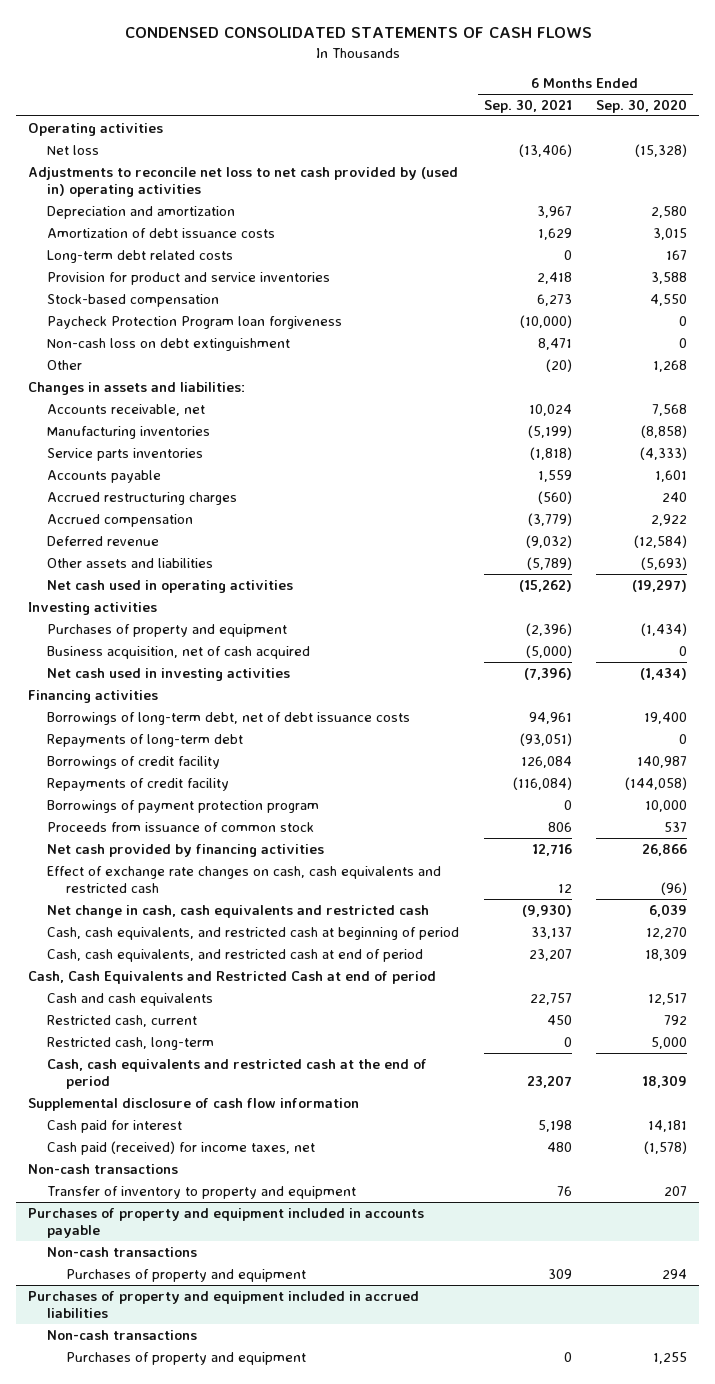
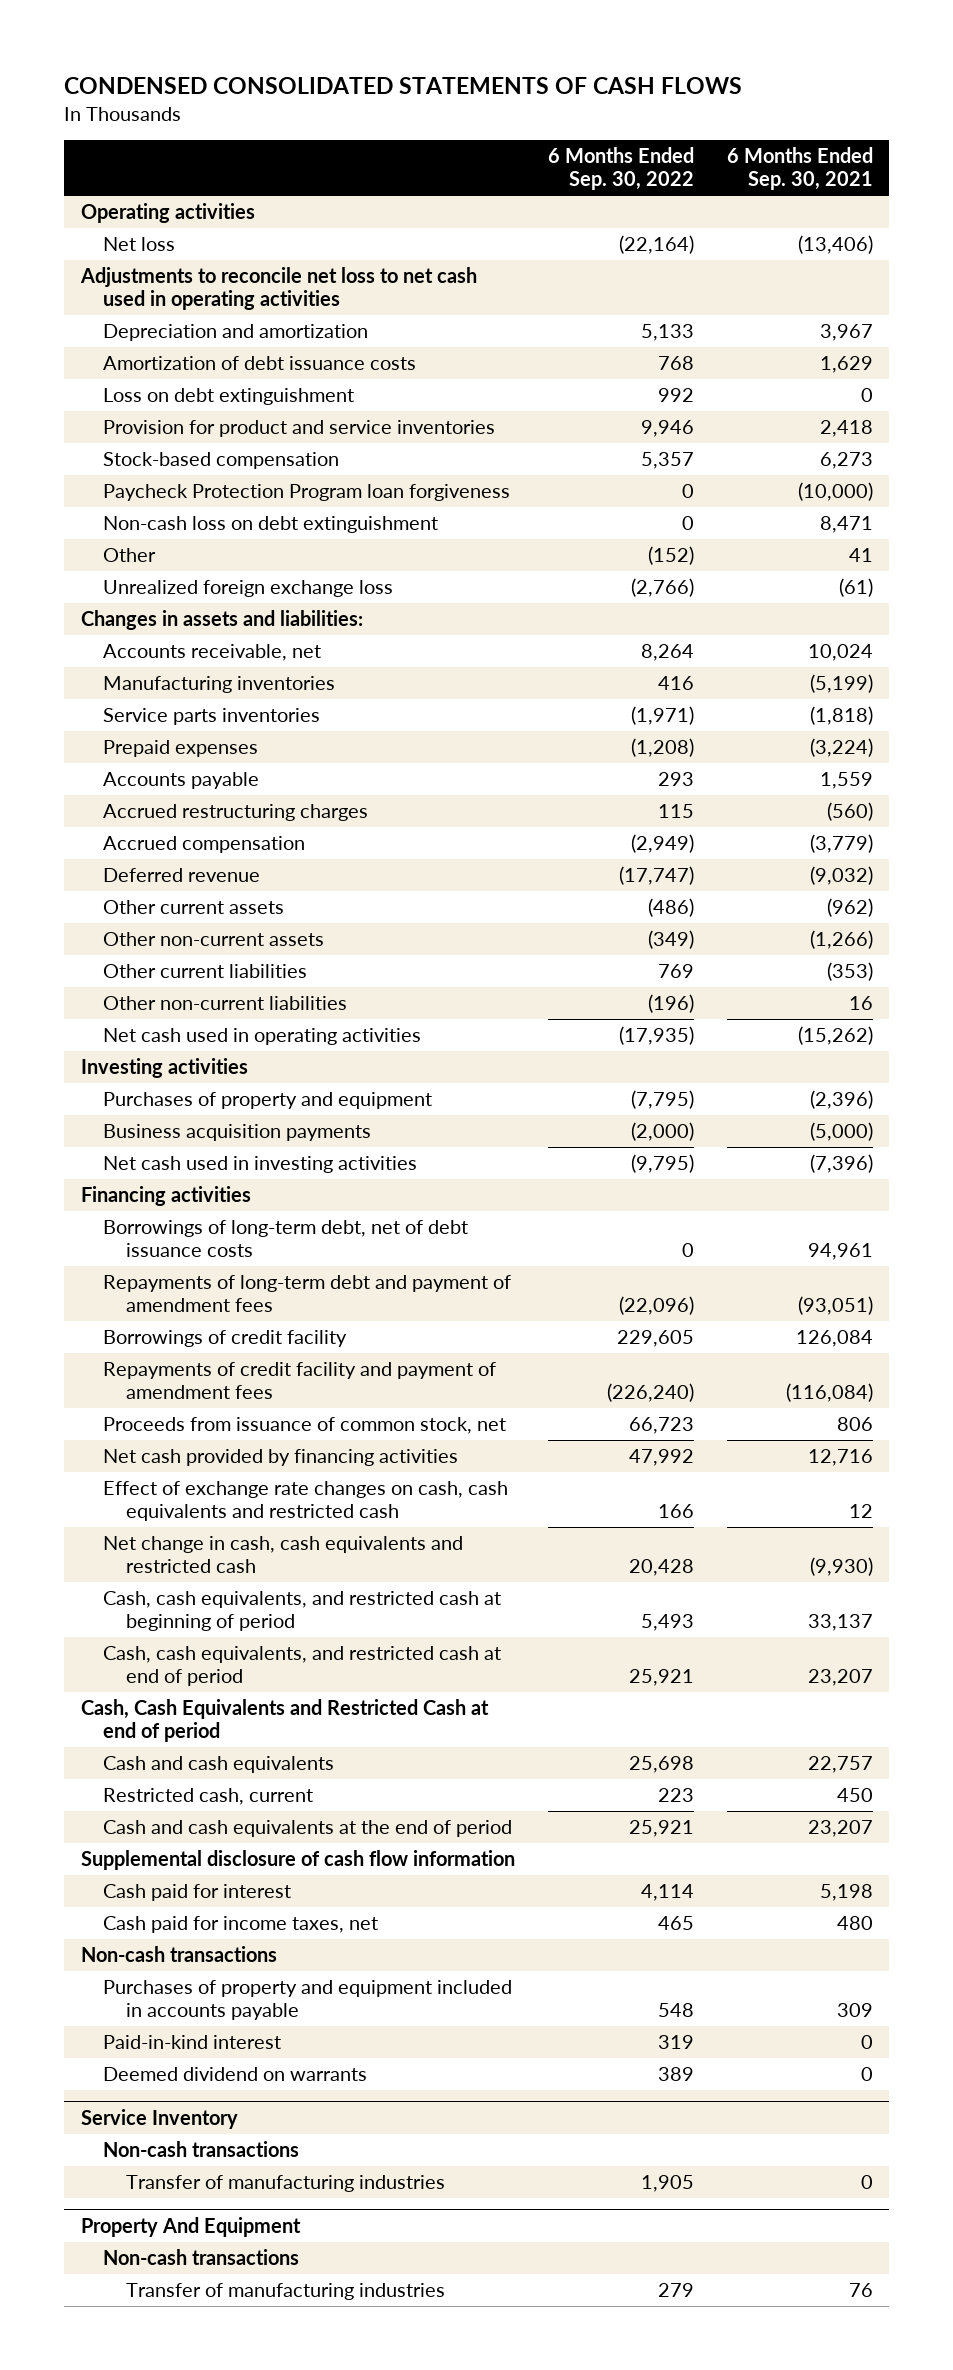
- | 6 Months Ended Sep. 30, 2021 | 6 Months Ended Sep. 30, 2020
+ | 6 Months Ended Sep. 30, 2022 | 6 Months Ended Sep. 30, 2021
- Adjustments to reconcile net loss to net cash provided by (used in) operating activities
+ Adjustments to reconcile net loss to net cash used in operating activities
- Long-term debt related costs | 0 | 167
+ Loss on debt extinguishment | 992 | 0
- Other | (20) | 1,268
+ Other | (152) | 41
+ Unrealized foreign exchange loss | (2,766) | (61)
+ Prepaid expenses | (1,208) | (3,224)
- Other assets and liabilities | (5,789) | (5,693)
+ Other current assets | (486) | (962)
+ Other non-current assets | (349) | (1,266)
+ Other current liabilities | 769 | (353)
+ Other non-current liabilities | (196) | 16
- Business acquisition, net of cash acquired | (5,000) | 0
+ Business acquisition payments | (2,000) | (5,000)
- Repayments of long-term debt | (93,051) | 0
+ Repayments of long-term debt and payment of amendment fees | (22,096) | (93,051)
- Repayments of credit facility | (116,084) | (144,058)
- Borrowings of payment protection program | 0 | 10,000
- Proceeds from issuance of common stock | 806 | 537
+ Repayments of credit facility and payment of amendment fees | (226,240) | (116,084)
+ Proceeds from issuance of common stock, net | 66,723 | 806
- Restricted cash, long-term | 0 | 5,000
- Cash, cash equivalents and restricted cash at the end of period | 23,207 | 18,309
+ Cash and cash equivalents at the end of period | 25,921 | 23,207
- Cash paid (received) for income taxes, net | 480 | (1,578)
+ Cash paid for income taxes, net | 465 | 480
- Transfer of inventory to property and equipment | 76 | 207
- Purchases of property and equipment included in accounts payable
+ Purchases of property and equipment included in accounts payable | 548 | 309
+ Paid-in-kind interest | 319 | 0
+ Deemed dividend on warrants | 389 | 0
+ Service Inventory
- Purchases of property and equipment | 309 | 294
- Purchases of property and equipment included in accrued liabilities
+ Transfer of manufacturing industries | 1,905 | 0
+ Property And Equipment
- Purchases of property and equipment | 0 | 1,255
+ Transfer of manufacturing industries | 279 | 76

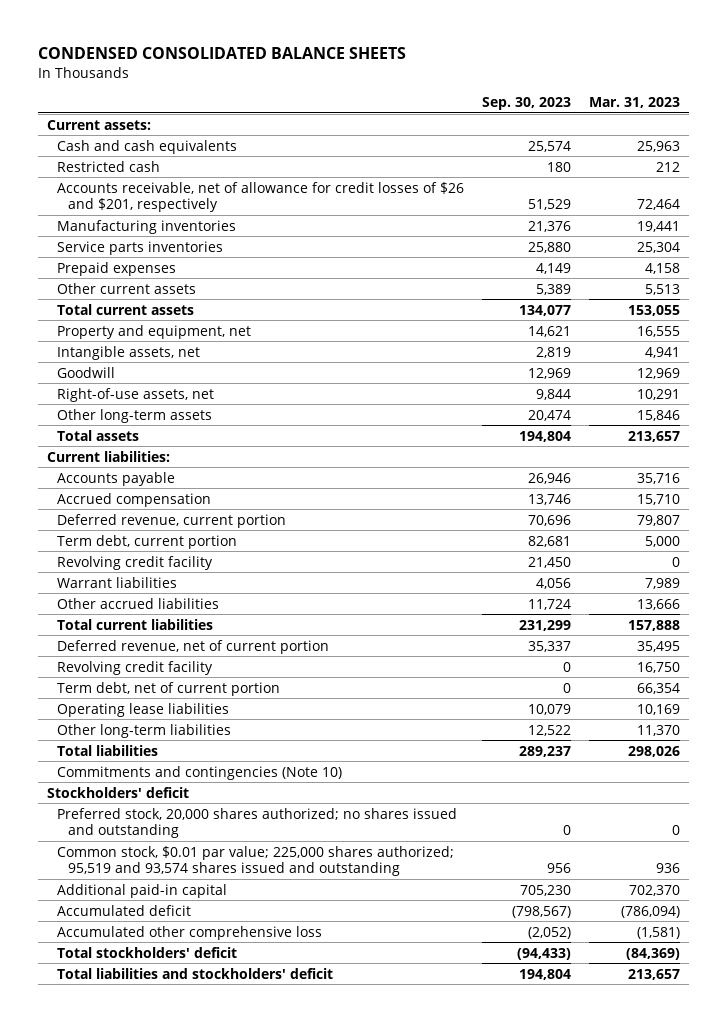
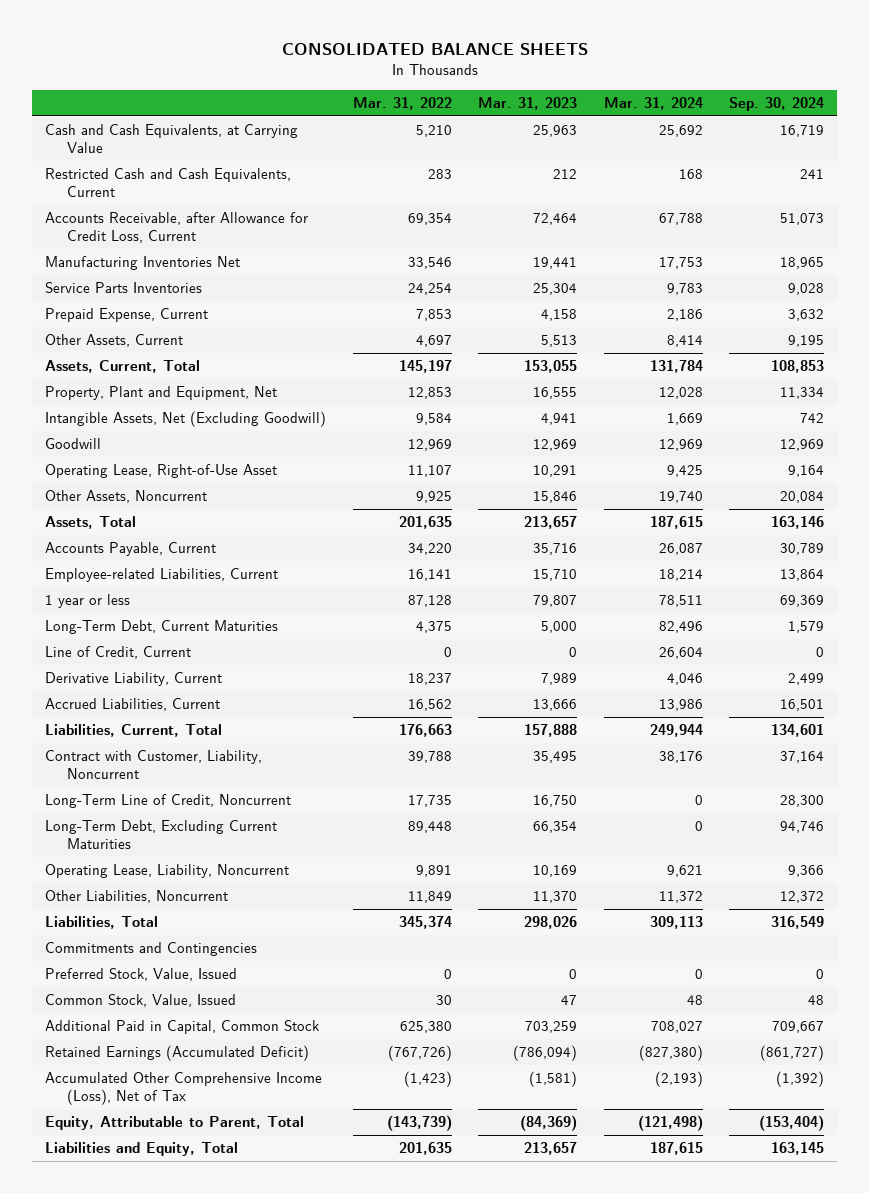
- CONDENSED CONSOLIDATED BALANCE SHEETS
+ CONSOLIDATED BALANCE SHEETS
- | Sep. 30, 2023 | Mar. 31, 2023
+ | Mar. 31, 2022 | Mar. 31, 2023 | Mar. 31, 2024 | Sep. 30, 2024
- Current assets:
- Cash and cash equivalents | 25,574 | 25,963
- Restricted cash | 180 | 212
- Accounts receivable, net of allowance for credit losses of $26 and $201, respectively | 51,529 | 72,464
- Manufacturing inventories | 21,376 | 19,441
- Service parts inventories | 25,880 | 25,304
- Prepaid expenses | 4,149 | 4,158
- Other current assets | 5,389 | 5,513
- Total current assets | 134,077 | 153,055
- Property and equipment, net | 14,621 | 16,555
- Intangible assets, net | 2,819 | 4,941
+ Cash and Cash Equivalents, at Carrying Value | 5,210 | 25,963 | 25,692 | 16,719
+ Restricted Cash and Cash Equivalents, Current | 283 | 212 | 168 | 241
+ Accounts Receivable, after Allowance for Credit Loss, Current | 69,354 | 72,464 | 67,788 | 51,073
+ Manufacturing Inventories Net | 33,546 | 19,441 | 17,753 | 18,965
+ Service Parts Inventories | 24,254 | 25,304 | 9,783 | 9,028
+ Prepaid Expense, Current | 7,853 | 4,158 | 2,186 | 3,632
+ Other Assets, Current | 4,697 | 5,513 | 8,414 | 9,195
+ Assets, Current, Total | 145,197 | 153,055 | 131,784 | 108,853
+ Property, Plant and Equipment, Net | 12,853 | 16,555 | 12,028 | 11,334
+ Intangible Assets, Net (Excluding Goodwill) | 9,584 | 4,941 | 1,669 | 742
- Right-of-use assets, net | 9,844 | 10,291
- Other long-term assets | 20,474 | 15,846
- Total assets | 194,804 | 213,657
- Current liabilities:
- Accounts payable | 26,946 | 35,716
- Accrued compensation | 13,746 | 15,710
- Deferred revenue, current portion | 70,696 | 79,807
- Term debt, current portion | 82,681 | 5,000
- Revolving credit facility | 21,450 | 0
- Warrant liabilities | 4,056 | 7,989
- Other accrued liabilities | 11,724 | 13,666
- Total current liabilities | 231,299 | 157,888
- Deferred revenue, net of current portion | 35,337 | 35,495
- Revolving credit facility | 0 | 16,750
- Term debt, net of current portion | 0 | 66,354
- Operating lease liabilities | 10,079 | 10,169
- Other long-term liabilities | 12,522 | 11,370
- Total liabilities | 289,237 | 298,026
- Commitments and contingencies (Note 10)
- Stockholders' deficit
- Preferred stock, 20,000 shares authorized; no shares issued and outstanding | 0 | 0
- Common stock, $0.01 par value; 225,000 shares authorized; 95,519 and 93,574 shares issued and outstanding | 956 | 936
- Additional paid-in capital | 705,230 | 702,370
- Accumulated deficit | (798,567) | (786,094)
- Accumulated other comprehensive loss | (2,052) | (1,581)
- Total stockholders' deficit | (94,433) | (84,369)
- Total liabilities and stockholders' deficit | 194,804 | 213,657
+ Operating Lease, Right-of-Use Asset | 11,107 | 10,291 | 9,425 | 9,164
+ Other Assets, Noncurrent | 9,925 | 15,846 | 19,740 | 20,084
+ Assets, Total | 201,635 | 213,657 | 187,615 | 163,146
+ Accounts Payable, Current | 34,220 | 35,716 | 26,087 | 30,789
+ Employee-related Liabilities, Current | 16,141 | 15,710 | 18,214 | 13,864
+ 1 year or less | 87,128 | 79,807 | 78,511 | 69,369
+ Long-Term Debt, Current Maturities | 4,375 | 5,000 | 82,496 | 1,579
+ Line of Credit, Current | 0 | 0 | 26,604 | 0
+ Derivative Liability, Current | 18,237 | 7,989 | 4,046 | 2,499
+ Accrued Liabilities, Current | 16,562 | 13,666 | 13,986 | 16,501
+ Liabilities, Current, Total | 176,663 | 157,888 | 249,944 | 134,601
+ Contract with Customer, Liability, Noncurrent | 39,788 | 35,495 | 38,176 | 37,164
+ Long-Term Line of Credit, Noncurrent | 17,735 | 16,750 | 0 | 28,300
+ Long-Term Debt, Excluding Current Maturities | 89,448 | 66,354 | 0 | 94,746
+ Operating Lease, Liability, Noncurrent | 9,891 | 10,169 | 9,621 | 9,366
+ Other Liabilities, Noncurrent | 11,849 | 11,370 | 11,372 | 12,372
+ Liabilities, Total | 345,374 | 298,026 | 309,113 | 316,549
+ Commitments and Contingencies
+ Preferred Stock, Value, Issued | 0 | 0 | 0 | 0
+ Common Stock, Value, Issued | 30 | 47 | 48 | 48
+ Additional Paid in Capital, Common Stock | 625,380 | 703,259 | 708,027 | 709,667
+ Retained Earnings (Accumulated Deficit) | (767,726) | (786,094) | (827,380) | (861,727)
+ Accumulated Other Comprehensive Income (Loss), Net of Tax | (1,423) | (1,581) | (2,193) | (1,392)
+ Equity, Attributable to Parent, Total | (143,739) | (84,369) | (121,498) | (153,404)
+ Liabilities and Equity, Total | 201,635 | 213,657 | 187,615 | 163,145

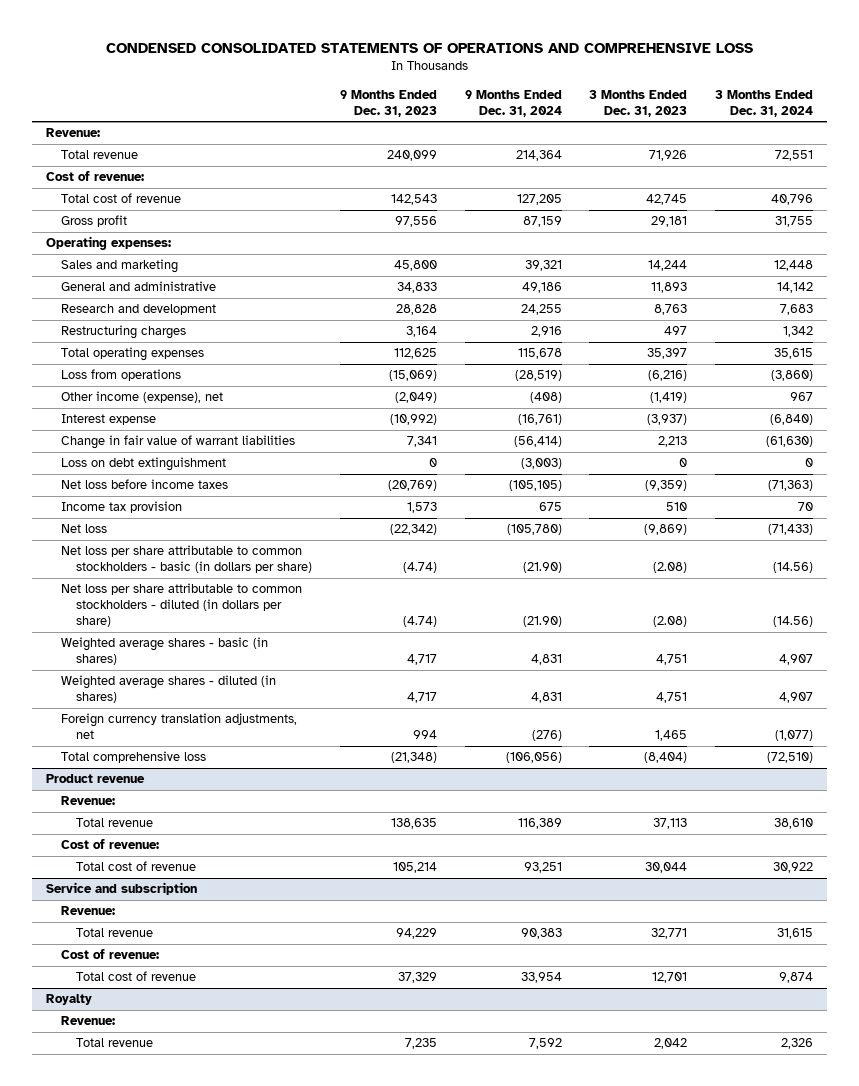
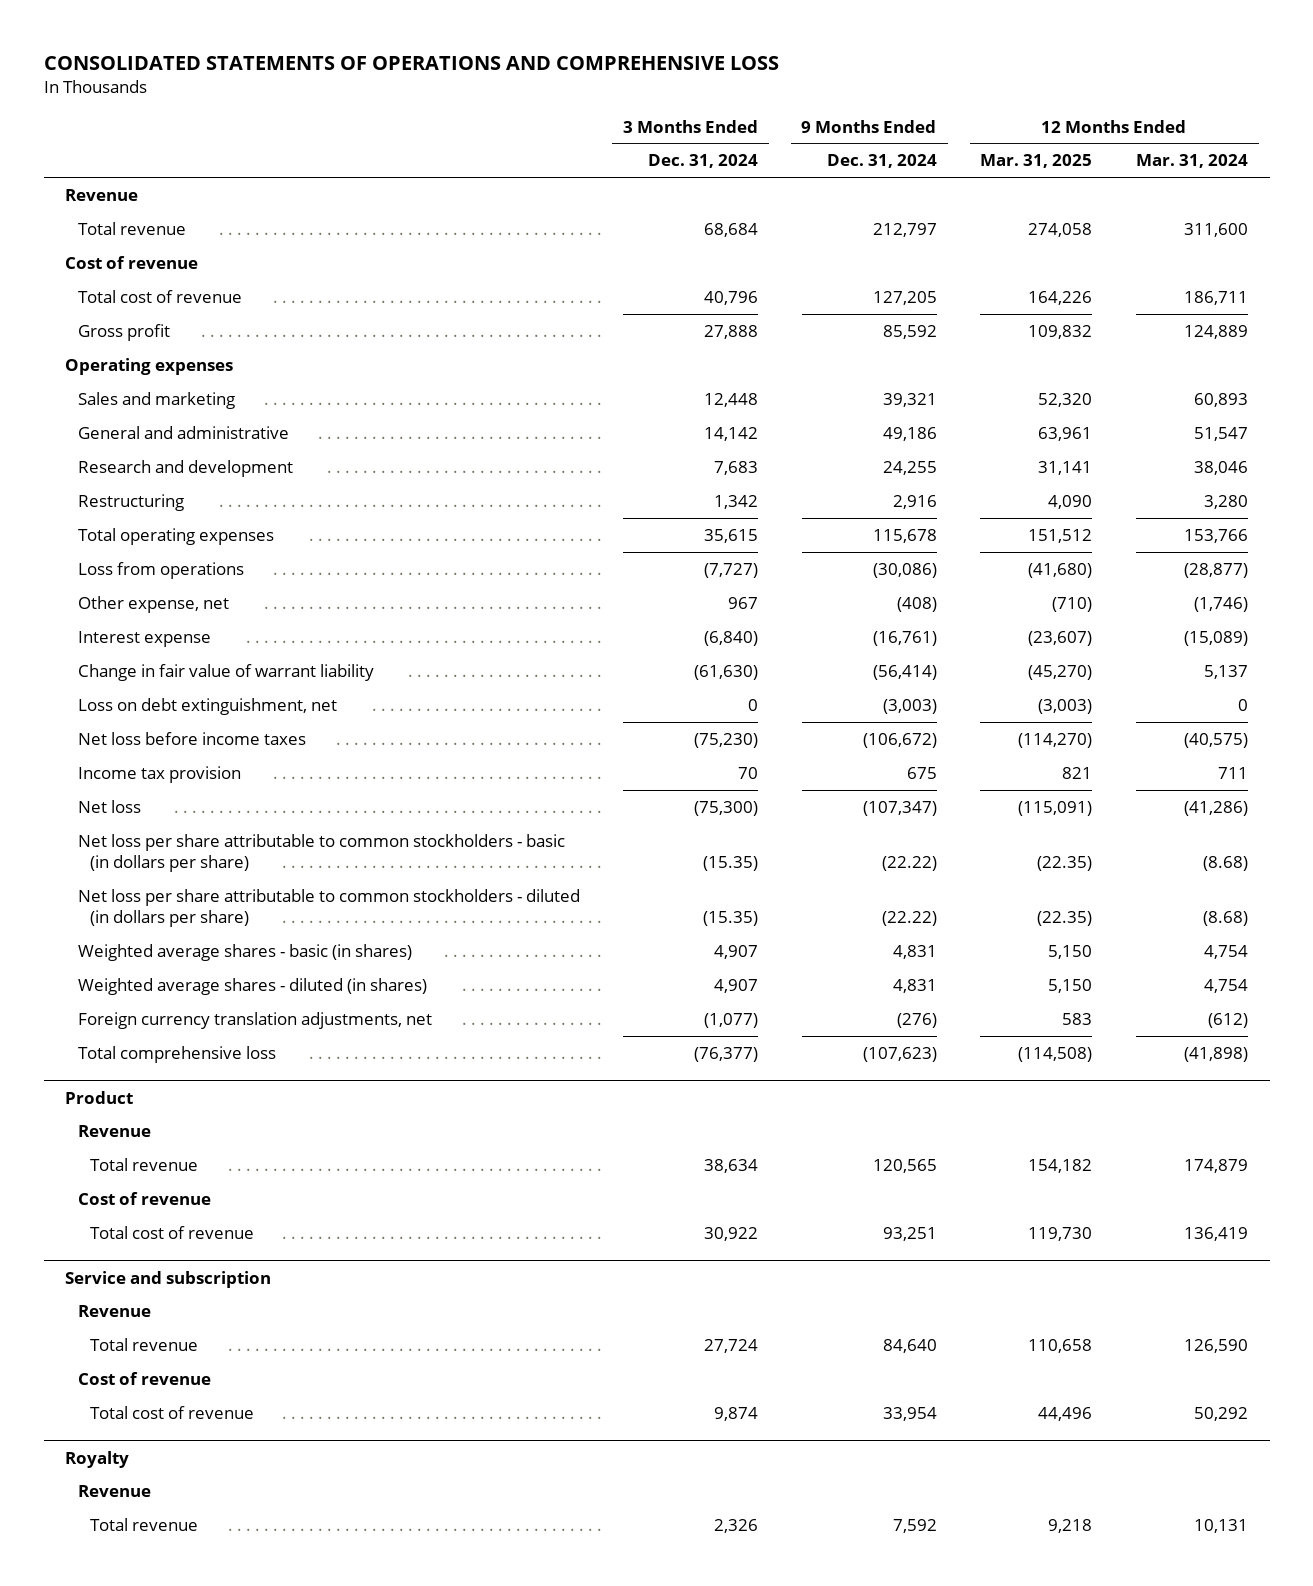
- CONDENSED CONSOLIDATED STATEMENTS OF OPERATIONS AND COMPREHENSIVE LOSS
+ CONSOLIDATED STATEMENTS OF OPERATIONS AND COMPREHENSIVE LOSS
- | 9 Months Ended Dec. 31, 2023 | 9 Months Ended Dec. 31, 2024 | 3 Months Ended Dec. 31, 2023 | 3 Months Ended Dec. 31, 2024
+ | 3 Months Ended Dec. 31, 2024 | 9 Months Ended Dec. 31, 2024 | 12 Months Ended Mar. 31, 2025 | 12 Months Ended Mar. 31, 2024
- Revenue:
- Total revenue | 240,099 | 214,364 | 71,926 | 72,551
- Cost of revenue:
+ Revenue
+ Total revenue | 68,684 | 212,797 | 274,058 | 311,600
+ Cost of revenue
- Gross profit | 97,556 | 87,159 | 29,181 | 31,755
- Operating expenses:
+ Gross profit | 27,888 | 85,592 | 109,832 | 124,889
+ Operating expenses
- Restructuring charges | 3,164 | 2,916 | 497 | 1,342
+ Restructuring | 1,342 | 2,916 | 4,090 | 3,280
- Loss from operations | (15,069) | (28,519) | (6,216) | (3,860)
- Other income (expense), net | (2,049) | (408) | (1,419) | 967
+ Loss from operations | (7,727) | (30,086) | (41,680) | (28,877)
+ Other expense, net | 967 | (408) | (710) | (1,746)
- Change in fair value of warrant liabilities | 7,341 | (56,414) | 2,213 | (61,630)
- Loss on debt extinguishment | 0 | (3,003) | 0 | 0
- Net loss before income taxes | (20,769) | (105,105) | (9,359) | (71,363)
+ Change in fair value of warrant liability | (61,630) | (56,414) | (45,270) | 5,137
+ Loss on debt extinguishment, net | 0 | (3,003) | (3,003) | 0
+ Net loss before income taxes | (75,230) | (106,672) | (114,270) | (40,575)
- Net loss | (22,342) | (105,780) | (9,869) | (71,433)
- Net loss per share attributable to common stockholders - basic (in dollars per share) | (4.74) | (21.90) | (2.08) | (14.56)
- Net loss per share attributable to common stockholders - diluted (in dollars per share) | (4.74) | (21.90) | (2.08) | (14.56)
+ Net loss | (75,300) | (107,347) | (115,091) | (41,286)
+ Net loss per share attributable to common stockholders - basic (in dollars per share) | (15.35) | (22.22) | (22.35) | (8.68)
+ Net loss per share attributable to common stockholders - diluted (in dollars per share) | (15.35) | (22.22) | (22.35) | (8.68)
- Total comprehensive loss | (21,348) | (106,056) | (8,404) | (72,510)
- Product revenue
- Revenue:
- Total revenue | 138,635 | 116,389 | 37,113 | 38,610
- Cost of revenue:
+ Total comprehensive loss | (76,377) | (107,623) | (114,508) | (41,898)
+ Product
+ Revenue
+ Total revenue | 38,634 | 120,565 | 154,182 | 174,879
+ Cost of revenue
@ Service and subscription
- Revenue:
- Total revenue | 94,229 | 90,383 | 32,771 | 31,615
- Cost of revenue:
+ Revenue
+ Total revenue | 27,724 | 84,640 | 110,658 | 126,590
+ Cost of revenue
@ Royalty
- Revenue:
+ Revenue

